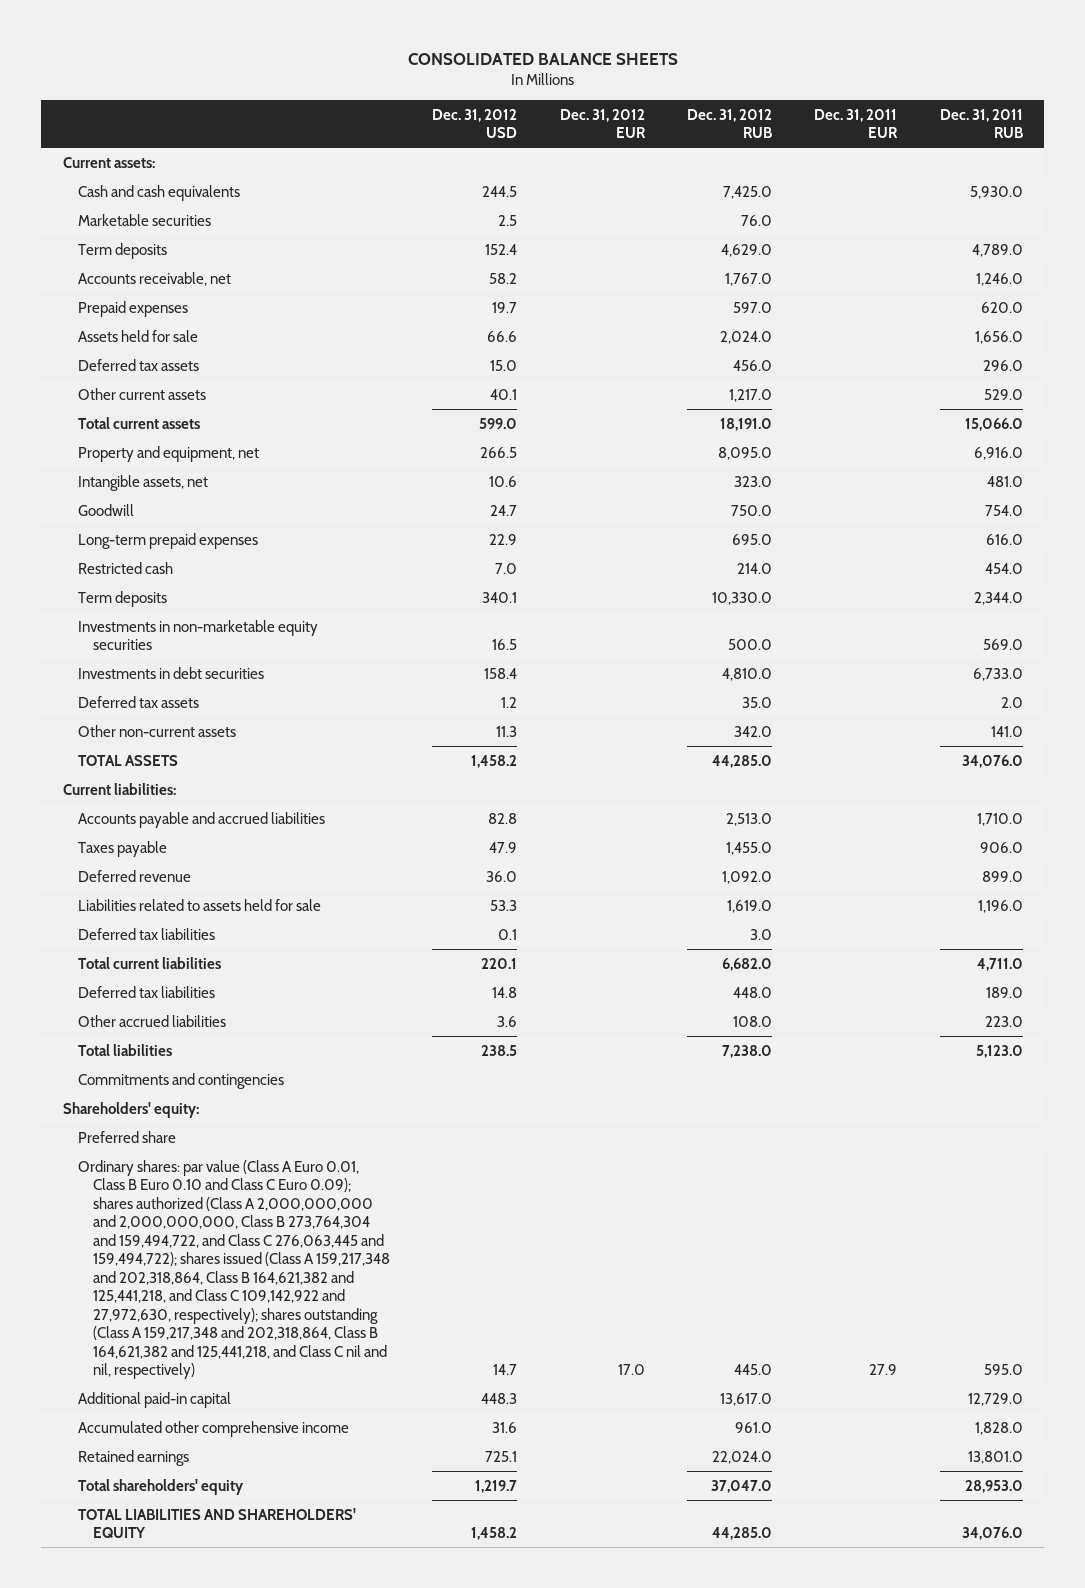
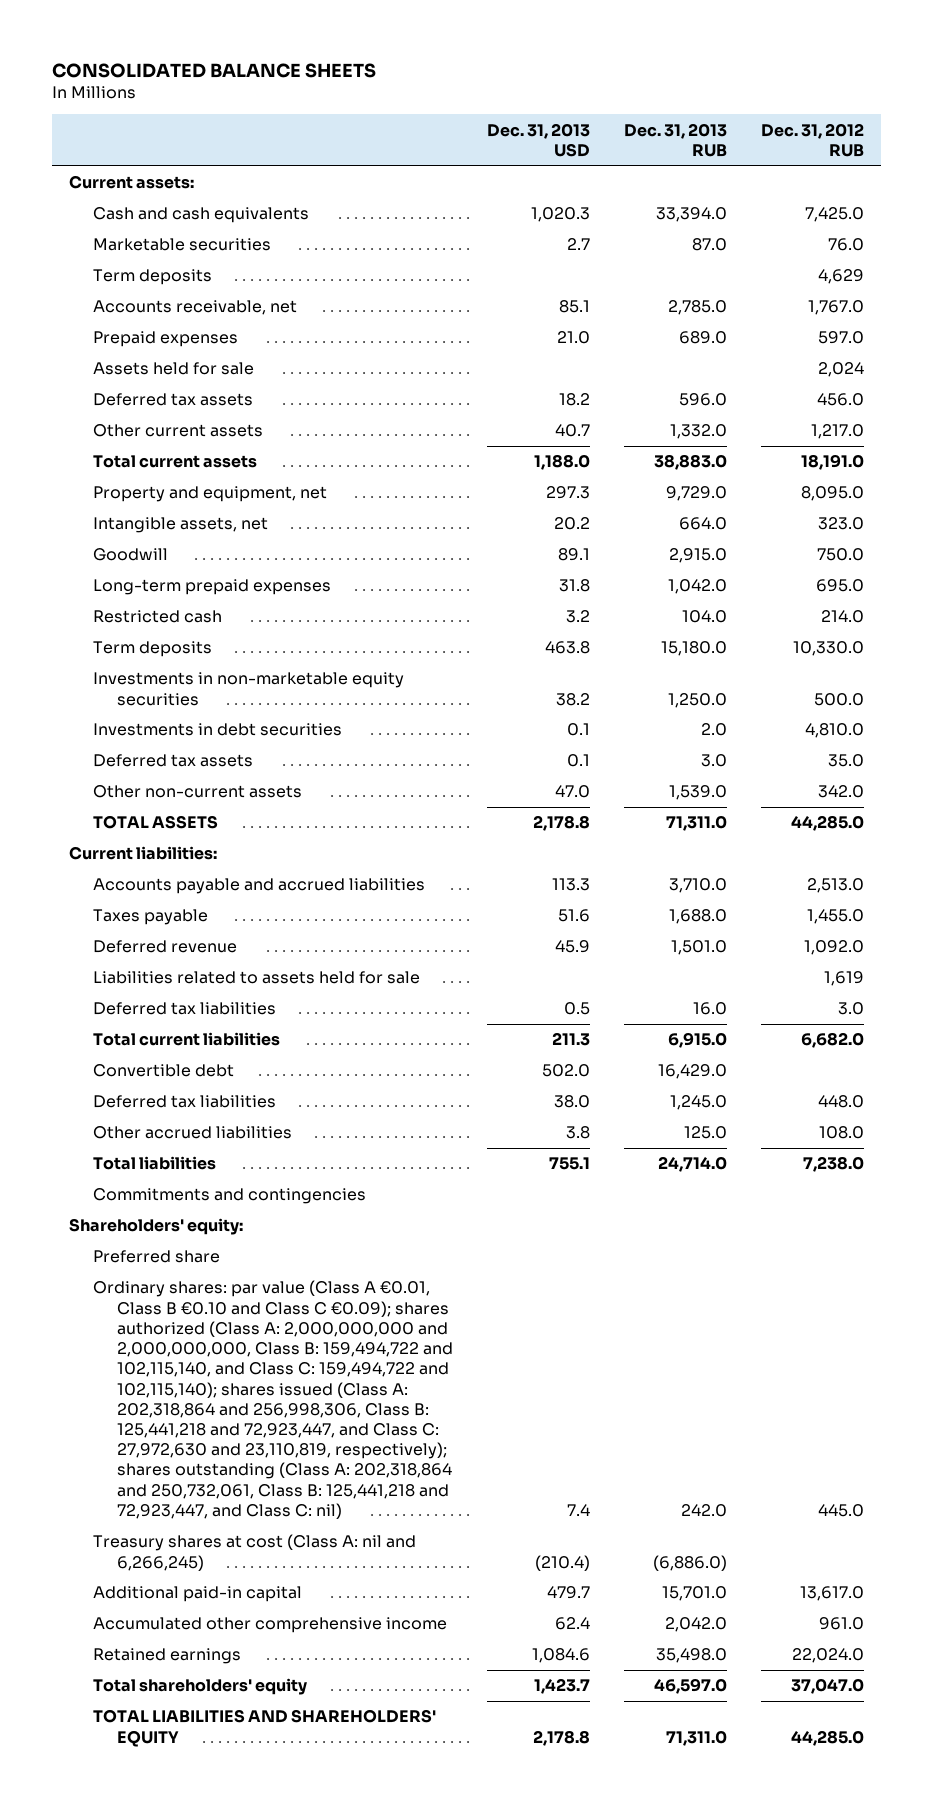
- | Dec. 31, 2012 USD | Dec. 31, 2012 EUR | Dec. 31, 2012 RUB | Dec. 31, 2011 EUR | Dec. 31, 2011 RUB
+ | Dec. 31, 2013 USD | Dec. 31, 2013 RUB | Dec. 31, 2012 RUB
- Term deposits | 152.4 | | 4,629.0 | | 4,789.0
+ Term deposits | | | 4,629
- Assets held for sale | 66.6 | | 2,024.0 | | 1,656.0
+ Assets held for sale | | | 2,024
- Liabilities related to assets held for sale | 53.3 | | 1,619.0 | | 1,196.0
+ Liabilities related to assets held for sale | | | 1,619
+ Convertible debt | 502.0 | 16,429.0 |
- Ordinary shares: par value (Class A Euro 0.01, Class B Euro 0.10 and Class C Euro 0.09); shares authorized (Class A 2,000,000,000 and 2,000,000,000, Class B 273,764,304 and 159,494,722, and Class C 276,063,445 and 159,494,722); shares issued (Class A 159,217,348 and 202,318,864, Class B 164,621,382 and 125,441,218, and Class C 109,142,922 and 27,972,630, respectively); shares outstanding (Class A 159,217,348 and 202,318,864, Class B 164,621,382 and 125,441,218, and Class C nil and nil, respectively) | 14.7 | 17.0 | 445.0 | 27.9 | 595.0
+ Ordinary shares: par value (Class A €0.01, Class B €0.10 and Class C €0.09); shares authorized (Class A: 2,000,000,000 and 2,000,000,000, Class B: 159,494,722 and 102,115,140, and Class C: 159,494,722 and 102,115,140); shares issued (Class A: 202,318,864 and 256,998,306, Class B: 125,441,218 and 72,923,447, and Class C: 27,972,630 and 23,110,819, respectively); shares outstanding (Class A: 202,318,864 and 250,732,061, Class B: 125,441,218 and 72,923,447, and Class C: nil) | 7.4 | 242.0 | 445.0
+ Treasury shares at cost (Class A: nil and 6,266,245) | (210.4) | (6,886.0) |

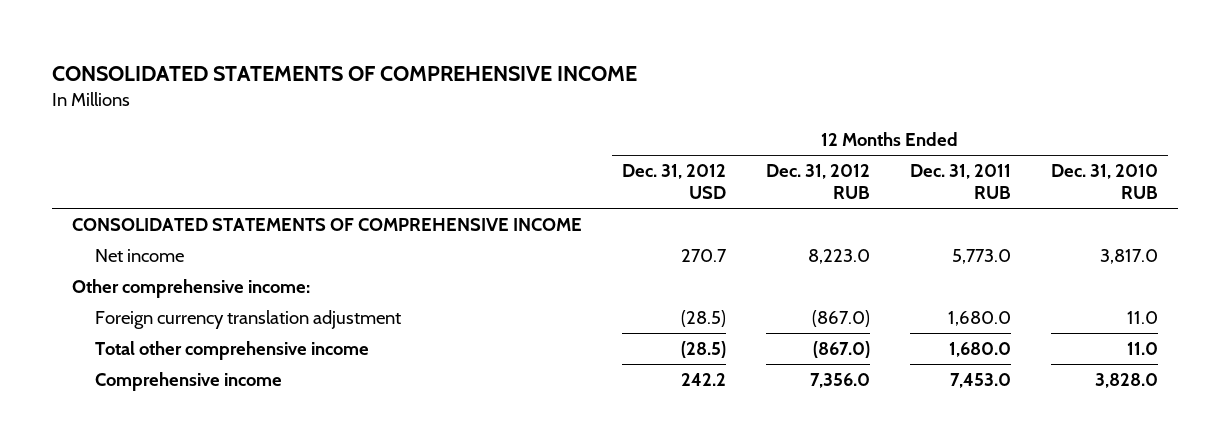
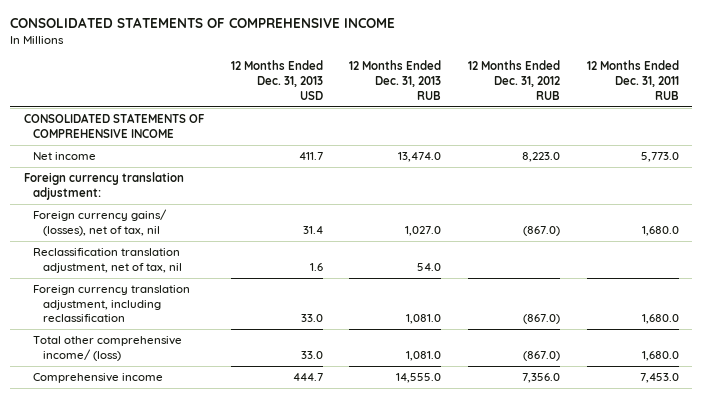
- | 12 Months Ended Dec. 31, 2012 USD | 12 Months Ended Dec. 31, 2012 RUB | 12 Months Ended Dec. 31, 2011 RUB | 12 Months Ended Dec. 31, 2010 RUB
+ | 12 Months Ended Dec. 31, 2013 USD | 12 Months Ended Dec. 31, 2013 RUB | 12 Months Ended Dec. 31, 2012 RUB | 12 Months Ended Dec. 31, 2011 RUB
- Other comprehensive income:
- Foreign currency translation adjustment | (28.5) | (867.0) | 1,680.0 | 11.0
- Total other comprehensive income | (28.5) | (867.0) | 1,680.0 | 11.0
+ Foreign currency translation adjustment:
+ Foreign currency gains/ (losses), net of tax, nil | 31.4 | 1,027.0 | (867.0) | 1,680.0
+ Reclassification translation adjustment, net of tax, nil | 1.6 | 54.0 | |
+ Foreign currency translation adjustment, including reclassification | 33.0 | 1,081.0 | (867.0) | 1,680.0
+ Total other comprehensive income/ (loss) | 33.0 | 1,081.0 | (867.0) | 1,680.0

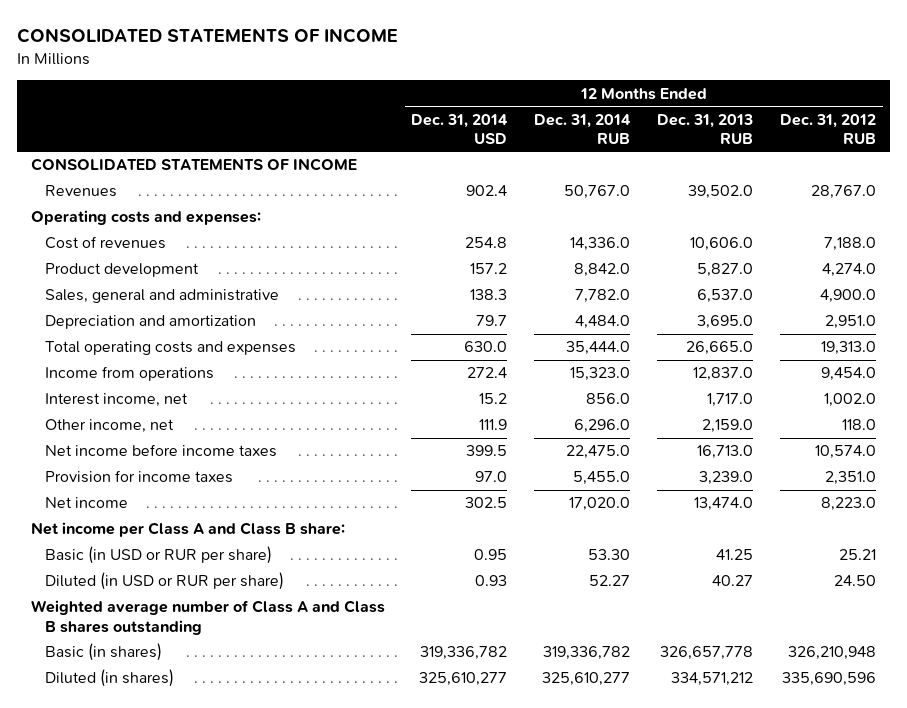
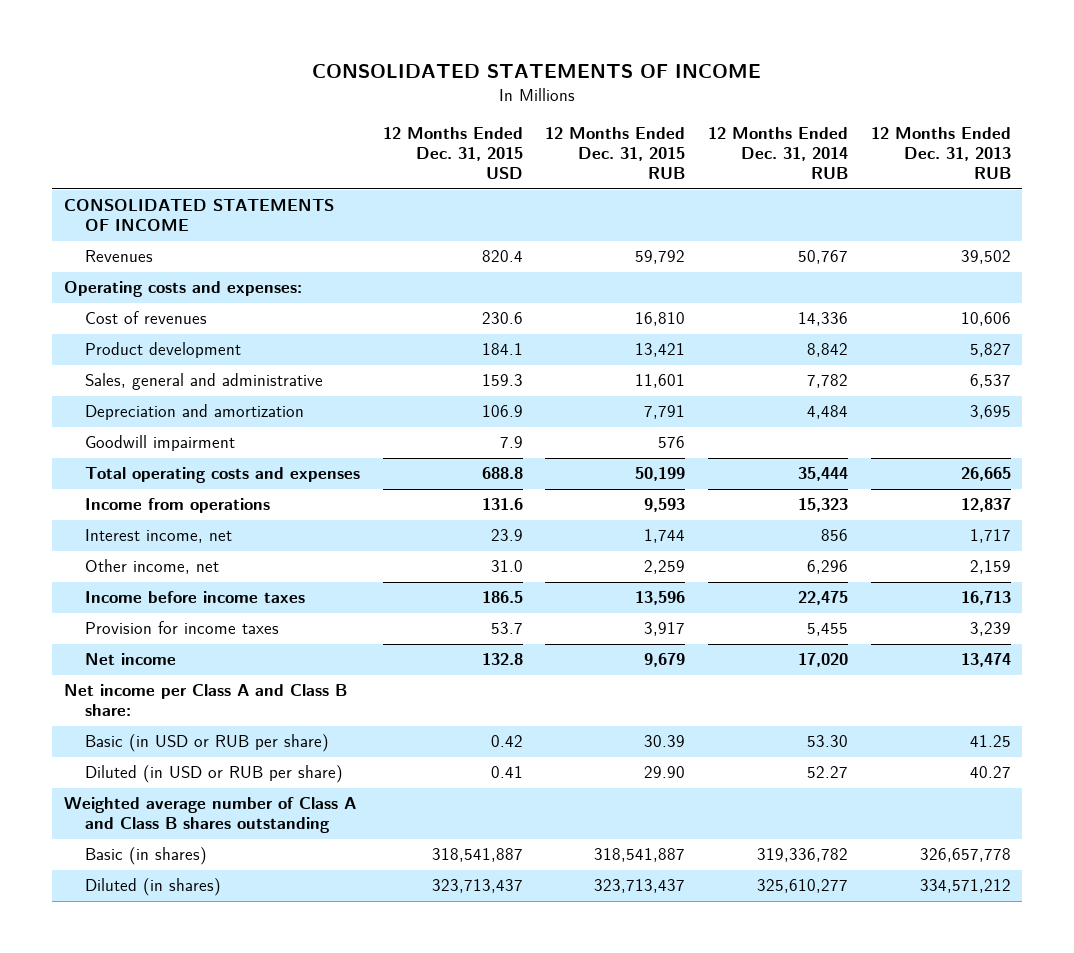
- | 12 Months Ended Dec. 31, 2014 USD | 12 Months Ended Dec. 31, 2014 RUB | 12 Months Ended Dec. 31, 2013 RUB | 12 Months Ended Dec. 31, 2012 RUB
+ | 12 Months Ended Dec. 31, 2015 USD | 12 Months Ended Dec. 31, 2015 RUB | 12 Months Ended Dec. 31, 2014 RUB | 12 Months Ended Dec. 31, 2013 RUB
- Revenues | 902.4 | 50,767.0 | 39,502.0 | 28,767.0
+ Revenues | 820.4 | 59,792 | 50,767 | 39,502
- Cost of revenues | 254.8 | 14,336.0 | 10,606.0 | 7,188.0
- Product development | 157.2 | 8,842.0 | 5,827.0 | 4,274.0
- Sales, general and administrative | 138.3 | 7,782.0 | 6,537.0 | 4,900.0
- Depreciation and amortization | 79.7 | 4,484.0 | 3,695.0 | 2,951.0
- Total operating costs and expenses | 630.0 | 35,444.0 | 26,665.0 | 19,313.0
- Income from operations | 272.4 | 15,323.0 | 12,837.0 | 9,454.0
- Interest income, net | 15.2 | 856.0 | 1,717.0 | 1,002.0
- Other income, net | 111.9 | 6,296.0 | 2,159.0 | 118.0
- Net income before income taxes | 399.5 | 22,475.0 | 16,713.0 | 10,574.0
- Provision for income taxes | 97.0 | 5,455.0 | 3,239.0 | 2,351.0
- Net income | 302.5 | 17,020.0 | 13,474.0 | 8,223.0
+ Cost of revenues | 230.6 | 16,810 | 14,336 | 10,606
+ Product development | 184.1 | 13,421 | 8,842 | 5,827
+ Sales, general and administrative | 159.3 | 11,601 | 7,782 | 6,537
+ Depreciation and amortization | 106.9 | 7,791 | 4,484 | 3,695
+ Goodwill impairment | 7.9 | 576 | |
+ Total operating costs and expenses | 688.8 | 50,199 | 35,444 | 26,665
+ Income from operations | 131.6 | 9,593 | 15,323 | 12,837
+ Interest income, net | 23.9 | 1,744 | 856 | 1,717
+ Other income, net | 31.0 | 2,259 | 6,296 | 2,159
+ Income before income taxes | 186.5 | 13,596 | 22,475 | 16,713
+ Provision for income taxes | 53.7 | 3,917 | 5,455 | 3,239
+ Net income | 132.8 | 9,679 | 17,020 | 13,474
- Basic (in USD or RUR per share) | 0.95 | 53.30 | 41.25 | 25.21
- Diluted (in USD or RUR per share) | 0.93 | 52.27 | 40.27 | 24.50
+ Basic (in USD or RUB per share) | 0.42 | 30.39 | 53.30 | 41.25
+ Diluted (in USD or RUB per share) | 0.41 | 29.90 | 52.27 | 40.27

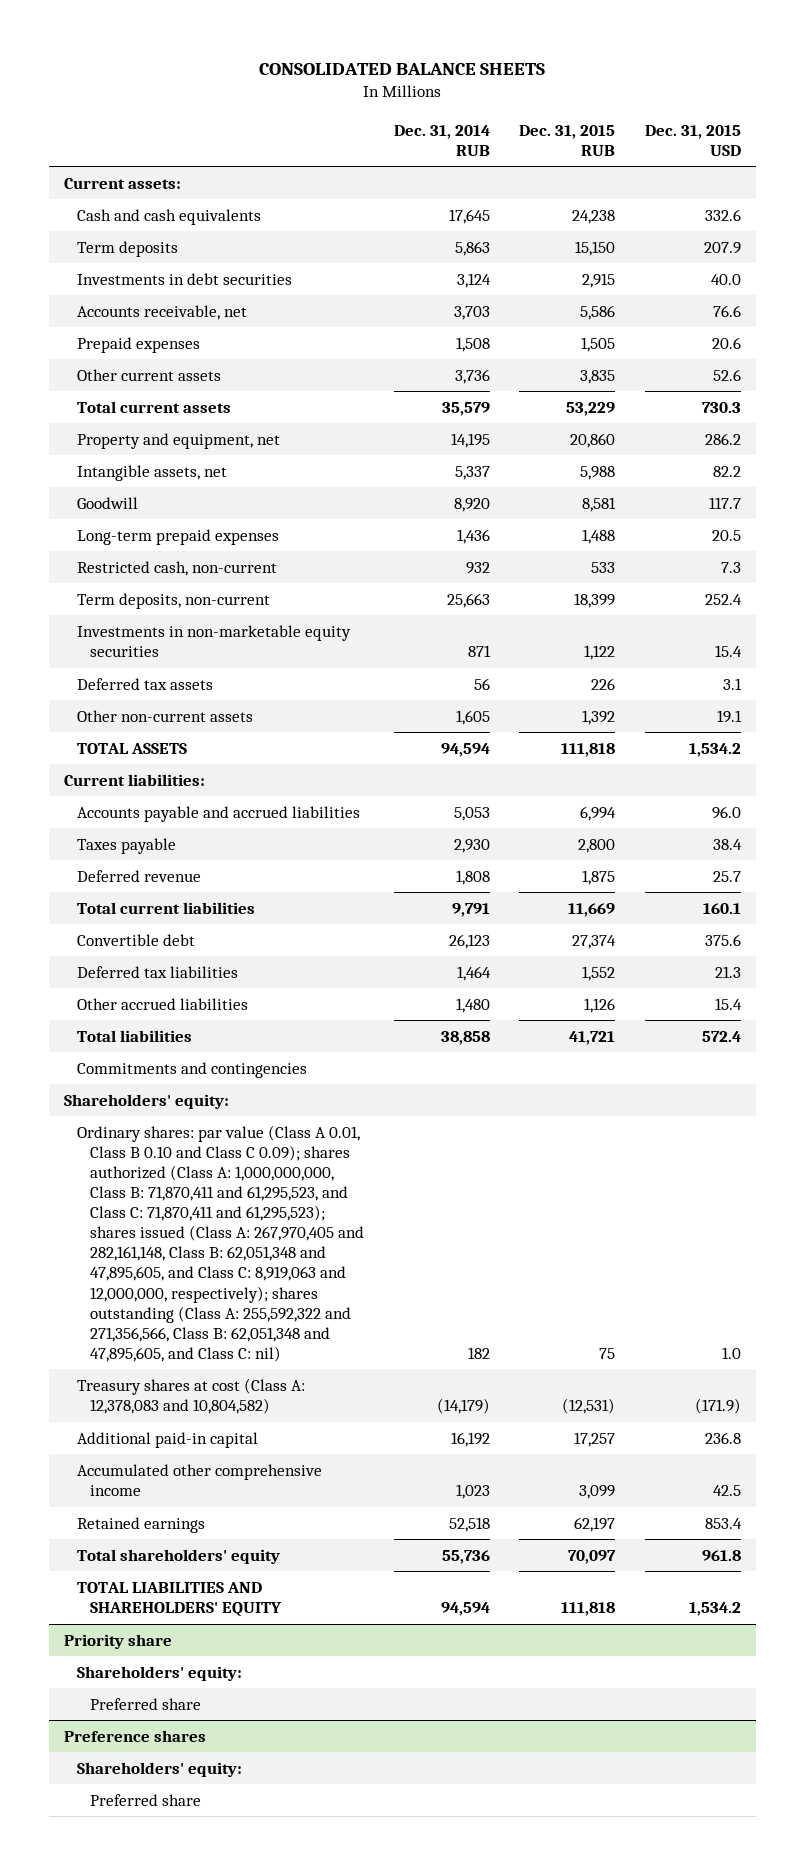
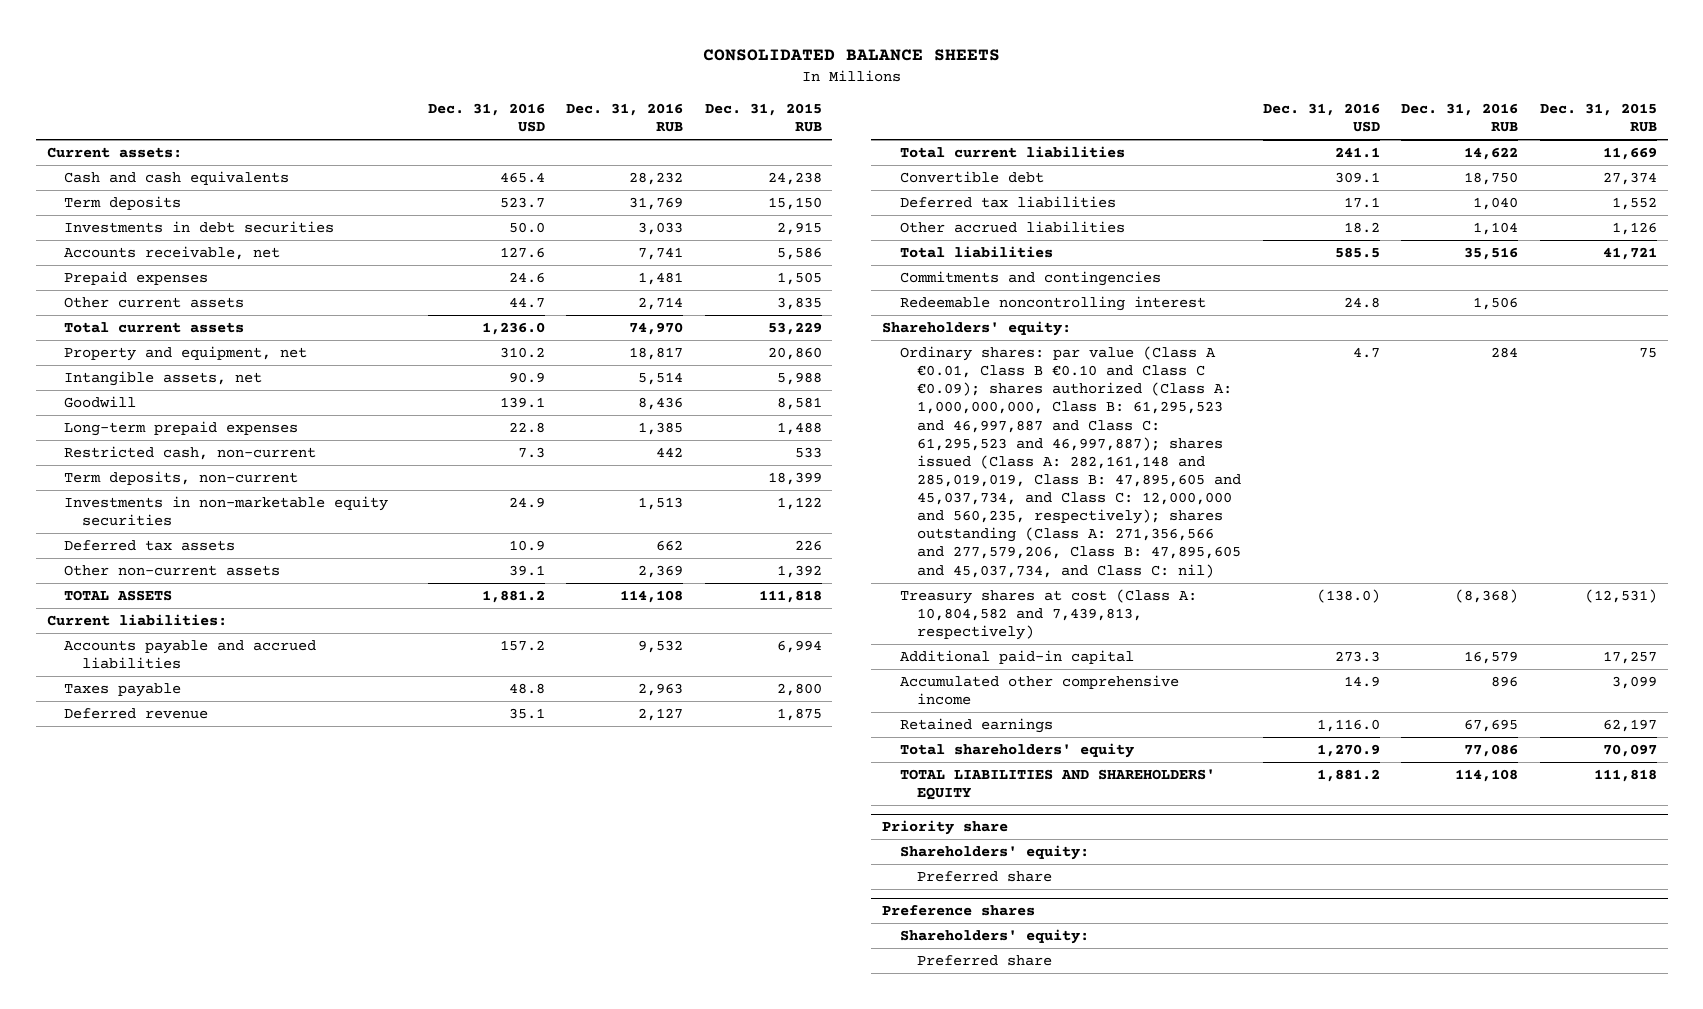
- | Dec. 31, 2014 RUB | Dec. 31, 2015 RUB | Dec. 31, 2015 USD
+ | Dec. 31, 2016 USD | Dec. 31, 2016 RUB | Dec. 31, 2015 RUB
+ Redeemable noncontrolling interest | 24.8 | 1,506 |
- Ordinary shares: par value (Class A 0.01, Class B 0.10 and Class C 0.09); shares authorized (Class A: 1,000,000,000, Class B: 71,870,411 and 61,295,523, and Class C: 71,870,411 and 61,295,523); shares issued (Class A: 267,970,405 and 282,161,148, Class B: 62,051,348 and 47,895,605, and Class C: 8,919,063 and 12,000,000, respectively); shares outstanding (Class A: 255,592,322 and 271,356,566, Class B: 62,051,348 and 47,895,605, and Class C: nil) | 182 | 75 | 1.0
- Treasury shares at cost (Class A: 12,378,083 and 10,804,582) | (14,179) | (12,531) | (171.9)
+ Ordinary shares: par value (Class A €0.01, Class B €0.10 and Class C €0.09); shares authorized (Class A: 1,000,000,000, Class B: 61,295,523 and 46,997,887 and Class C: 61,295,523 and 46,997,887); shares issued (Class A: 282,161,148 and 285,019,019, Class B: 47,895,605 and 45,037,734, and Class C: 12,000,000 and 560,235, respectively); shares outstanding (Class A: 271,356,566 and 277,579,206, Class B: 47,895,605 and 45,037,734, and Class C: nil) | 4.7 | 284 | 75
+ Treasury shares at cost (Class A: 10,804,582 and 7,439,813, respectively) | (138.0) | (8,368) | (12,531)

